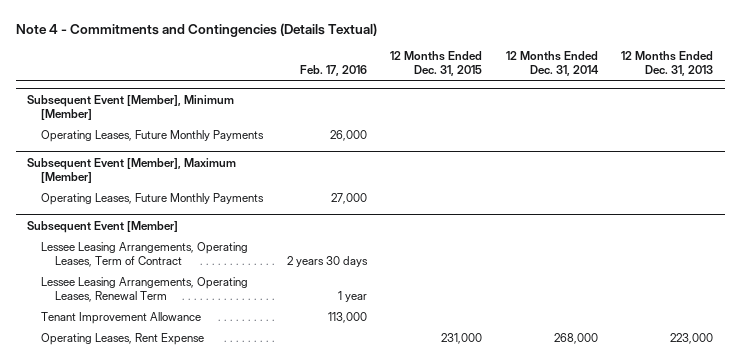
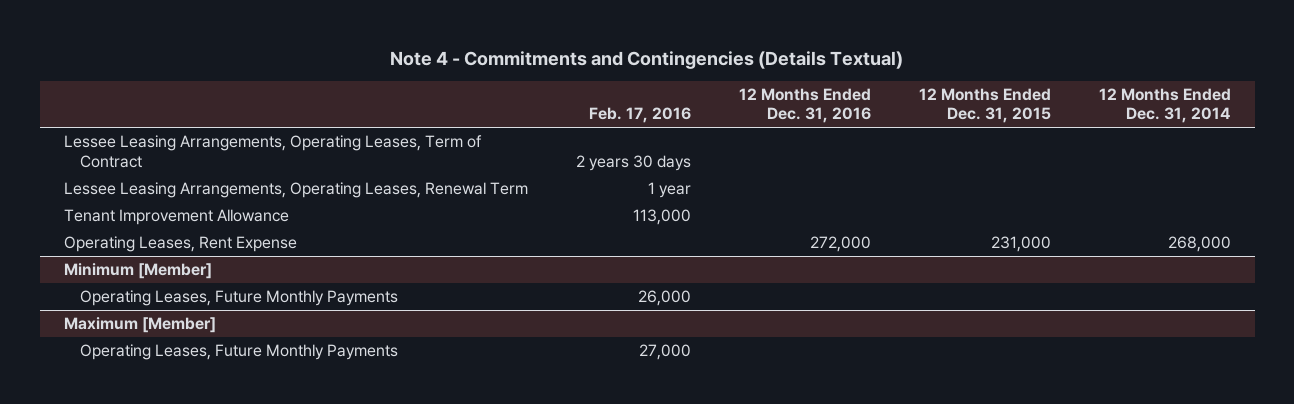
- | Feb. 17, 2016 | 12 Months Ended Dec. 31, 2015 | 12 Months Ended Dec. 31, 2014 | 12 Months Ended Dec. 31, 2013
+ | Feb. 17, 2016 | 12 Months Ended Dec. 31, 2016 | 12 Months Ended Dec. 31, 2015 | 12 Months Ended Dec. 31, 2014
- Subsequent Event [Member], Minimum [Member]
- Operating Leases, Future Monthly Payments | 26,000 | | |
- Subsequent Event [Member], Maximum [Member]
- Operating Leases, Future Monthly Payments | 27,000 | | |
- Subsequent Event [Member]
+ Minimum [Member]
+ Operating Leases, Future Monthly Payments | 26,000 | | |
+ Maximum [Member]
+ Operating Leases, Future Monthly Payments | 27,000 | | |

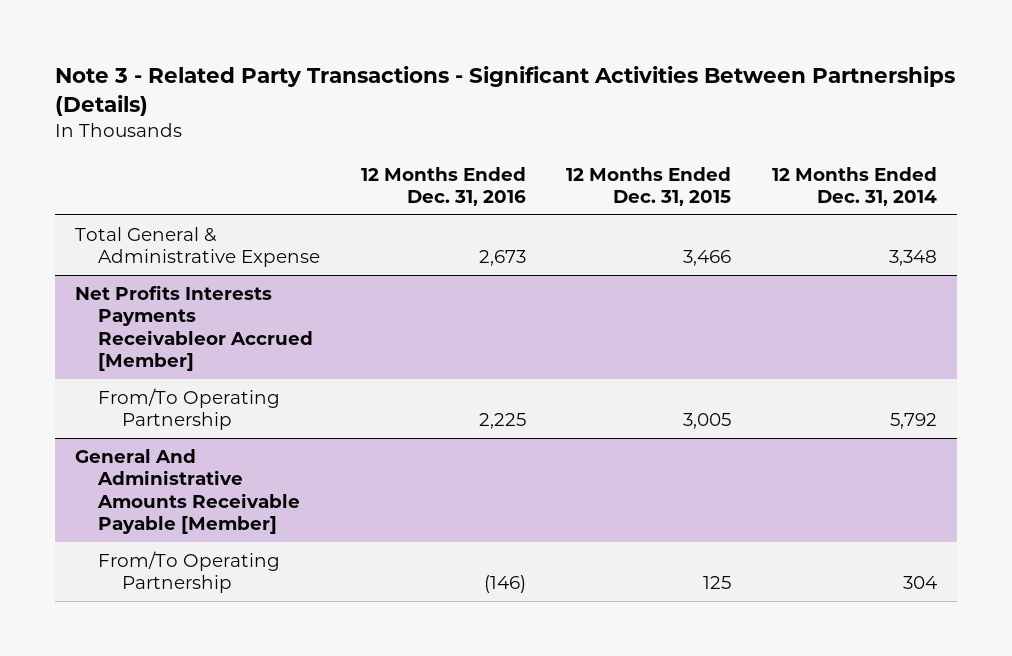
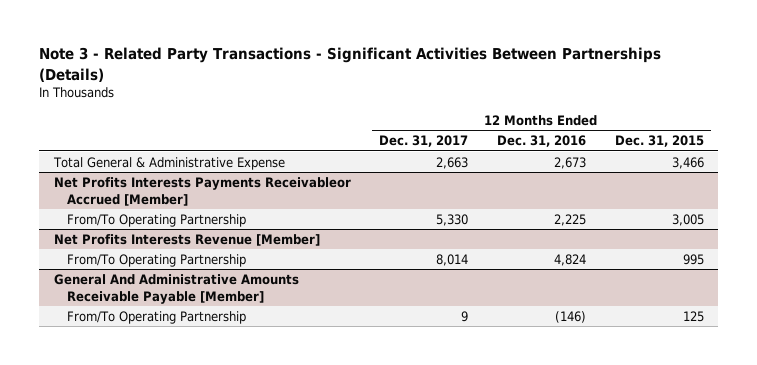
- | 12 Months Ended Dec. 31, 2016 | 12 Months Ended Dec. 31, 2015 | 12 Months Ended Dec. 31, 2014
+ | 12 Months Ended Dec. 31, 2017 | 12 Months Ended Dec. 31, 2016 | 12 Months Ended Dec. 31, 2015
+ Net Profits Interests Revenue [Member]
+ From/To Operating Partnership | 8,014 | 4,824 | 995

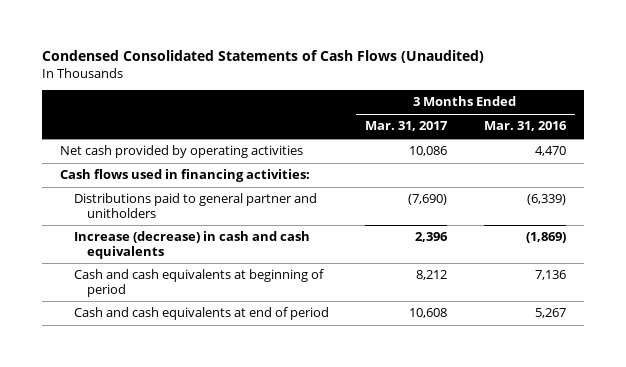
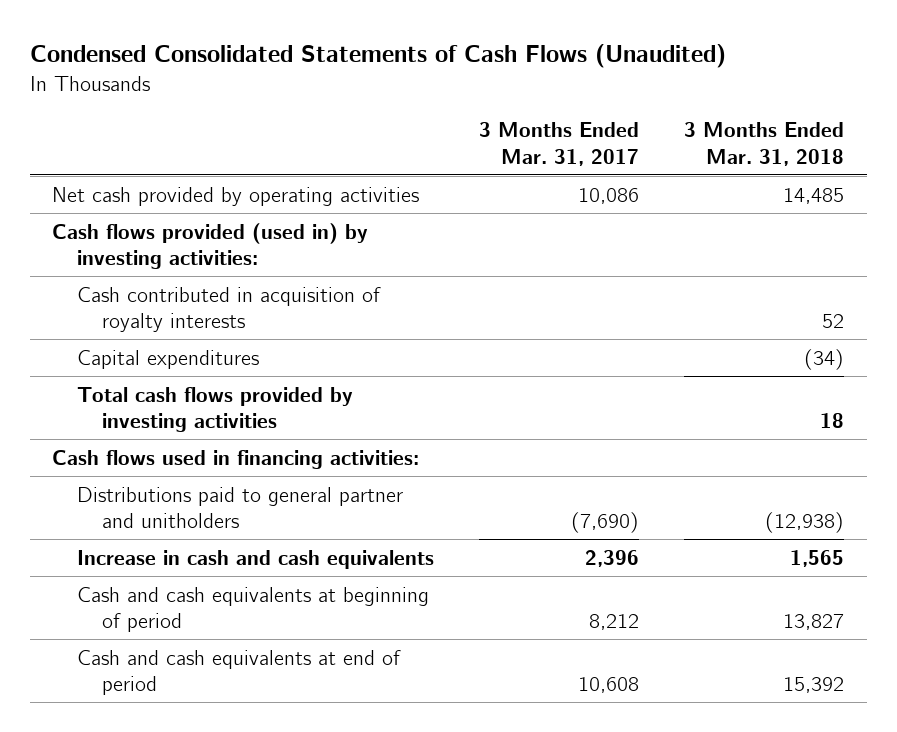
- | 3 Months Ended Mar. 31, 2017 | 3 Months Ended Mar. 31, 2016
+ | 3 Months Ended Mar. 31, 2017 | 3 Months Ended Mar. 31, 2018
+ Cash flows provided (used in) by investing activities:
+ Cash contributed in acquisition of royalty interests | | 52
+ Capital expenditures | | (34)
+ Total cash flows provided by investing activities | | 18
- Increase (decrease) in cash and cash equivalents | 2,396 | (1,869)
+ Increase in cash and cash equivalents | 2,396 | 1,565

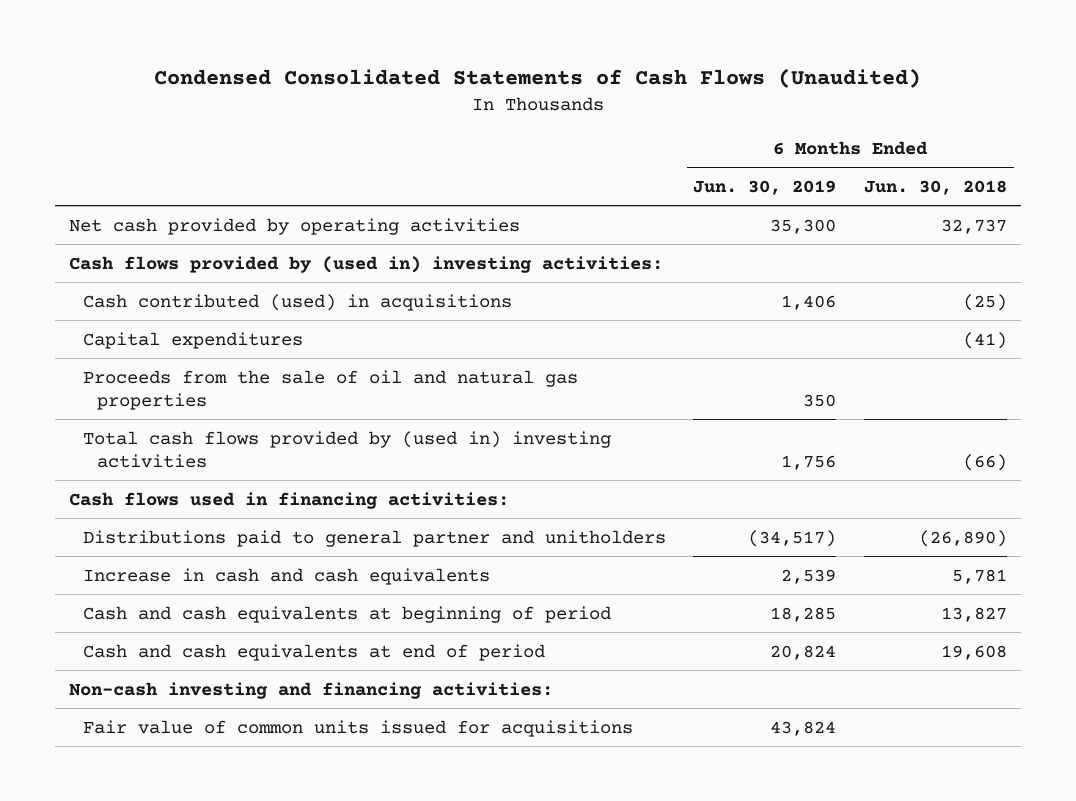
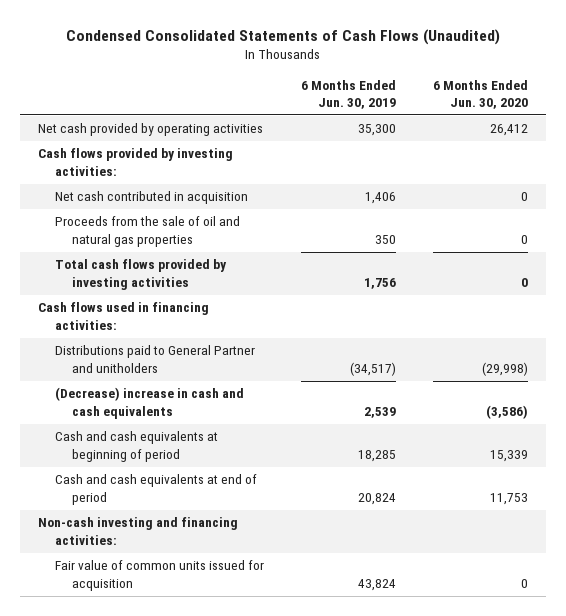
- | 6 Months Ended Jun. 30, 2019 | 6 Months Ended Jun. 30, 2018
+ | 6 Months Ended Jun. 30, 2019 | 6 Months Ended Jun. 30, 2020
- Cash flows provided by (used in) investing activities:
- Cash contributed (used) in acquisitions | 1,406 | (25)
- Capital expenditures | | (41)
+ Cash flows provided by investing activities:
+ Net cash contributed in acquisition | 1,406 | 0
- Total cash flows provided by (used in) investing activities | 1,756 | (66)
+ Total cash flows provided by investing activities | 1,756 | 0
- Distributions paid to general partner and unitholders | (34,517) | (26,890)
- Increase in cash and cash equivalents | 2,539 | 5,781
+ Distributions paid to General Partner and unitholders | (34,517) | (29,998)
+ (Decrease) increase in cash and cash equivalents | 2,539 | (3,586)
- Fair value of common units issued for acquisitions | 43,824 |
+ Fair value of common units issued for acquisition | 43,824 | 0

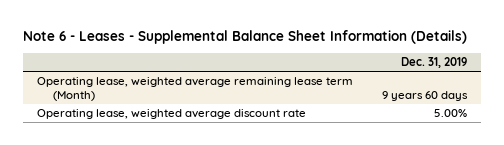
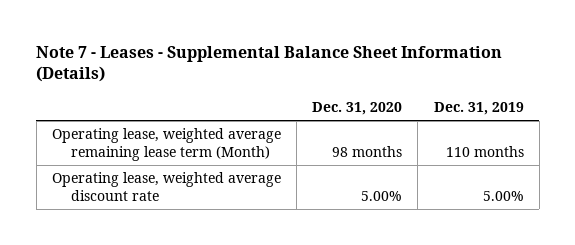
- Note 6 - Leases - Supplemental Balance Sheet Information (Details)
+ Note 7 - Leases - Supplemental Balance Sheet Information (Details)
- | Dec. 31, 2019
+ | Dec. 31, 2020 | Dec. 31, 2019
- Operating lease, weighted average remaining lease term (Month) | 9 years 60 days
+ Operating lease, weighted average remaining lease term (Month) | 98 months | 110 months

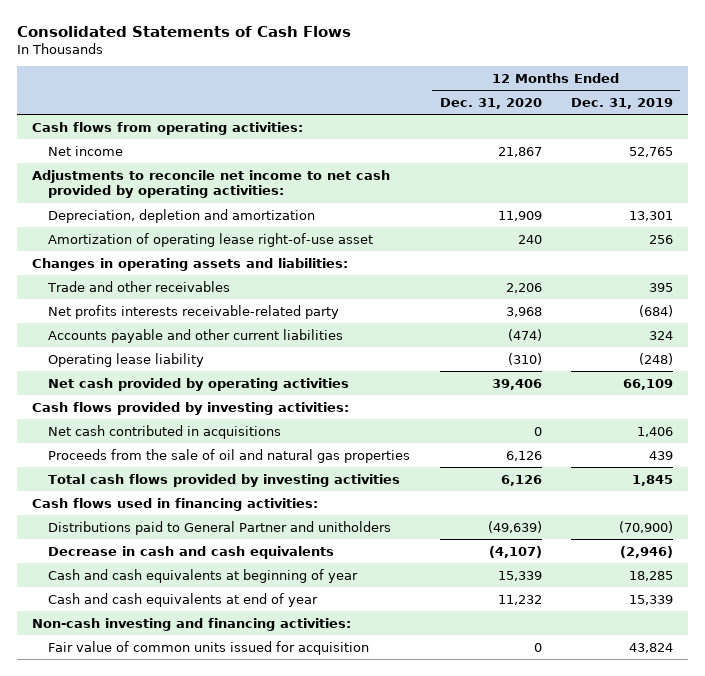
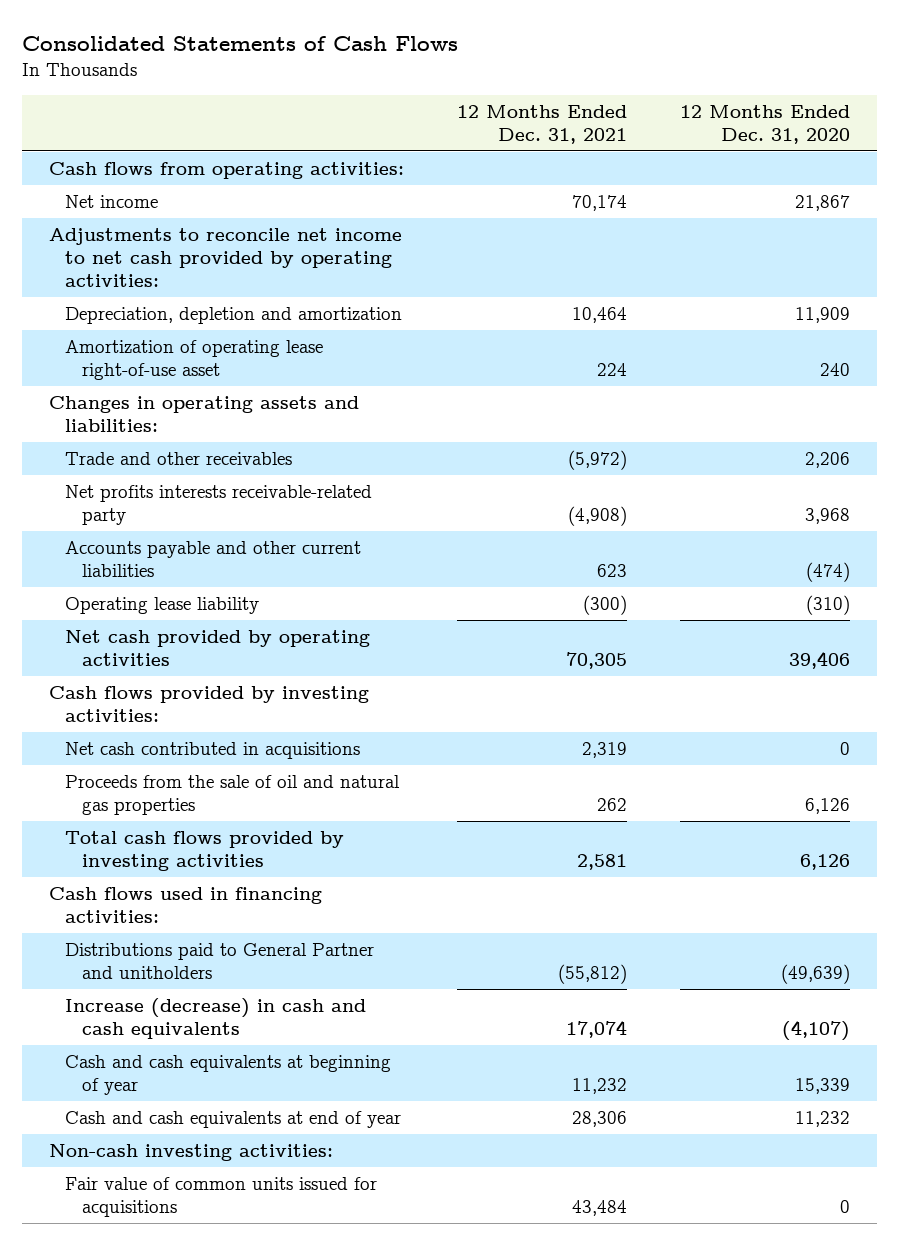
- | 12 Months Ended Dec. 31, 2020 | 12 Months Ended Dec. 31, 2019
+ | 12 Months Ended Dec. 31, 2021 | 12 Months Ended Dec. 31, 2020
- Decrease in cash and cash equivalents | (4,107) | (2,946)
+ Increase (decrease) in cash and cash equivalents | 17,074 | (4,107)
- Non-cash investing and financing activities:
- Fair value of common units issued for acquisition | 0 | 43,824
+ Non-cash investing activities:
+ Fair value of common units issued for acquisitions | 43,484 | 0

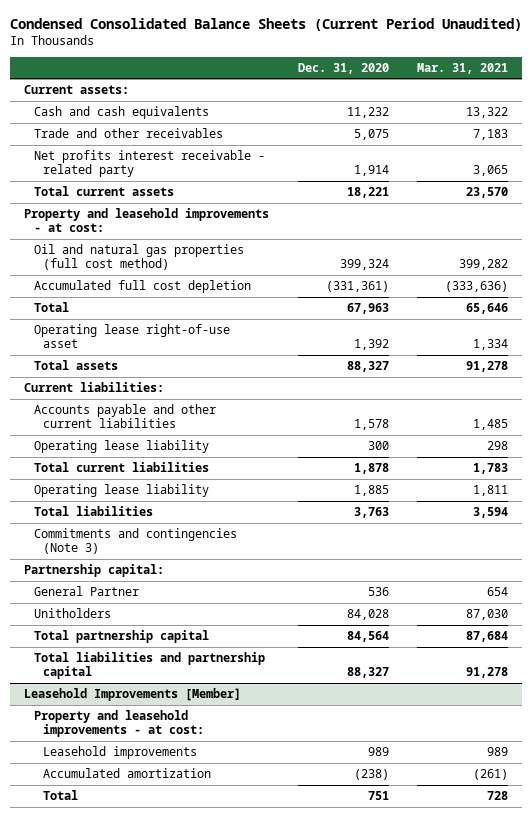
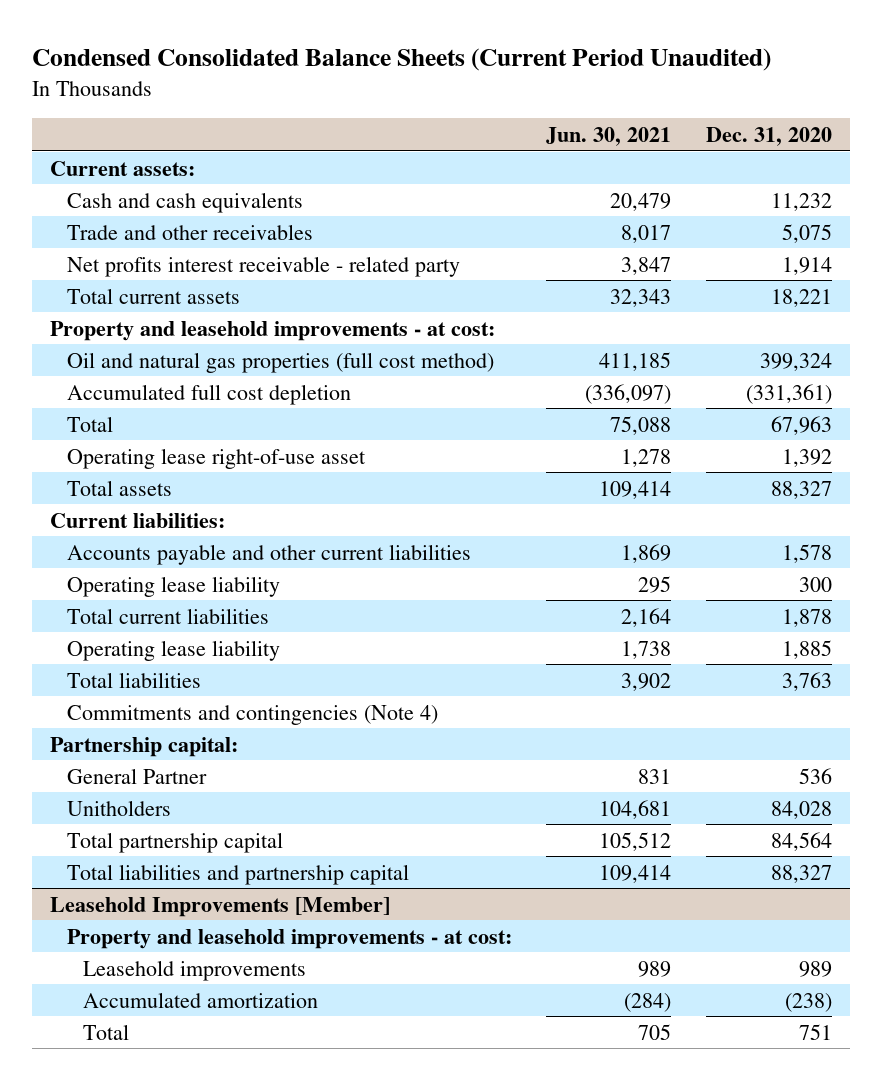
- | Dec. 31, 2020 | Mar. 31, 2021
+ | Jun. 30, 2021 | Dec. 31, 2020
- Commitments and contingencies (Note 3)
+ Commitments and contingencies (Note 4)

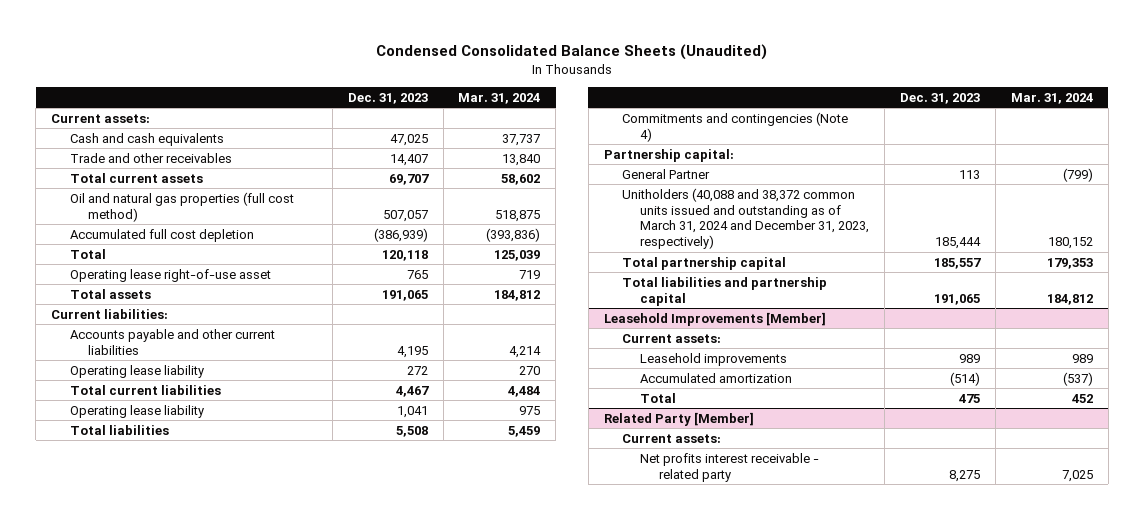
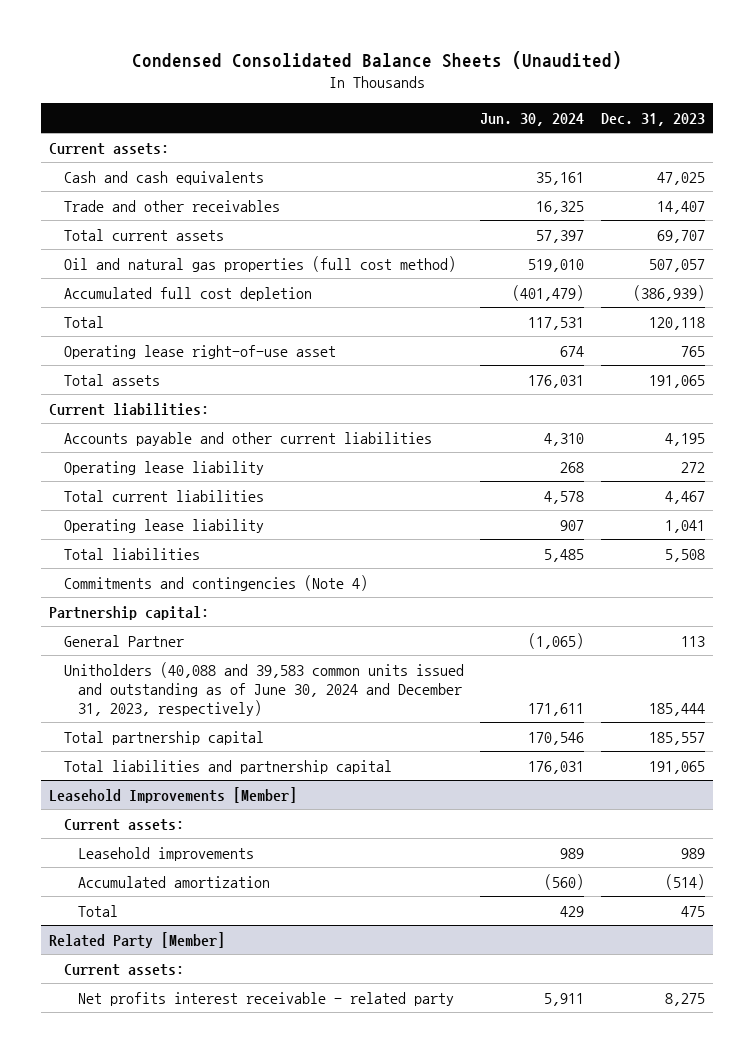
- | Dec. 31, 2023 | Mar. 31, 2024
+ | Jun. 30, 2024 | Dec. 31, 2023
- Unitholders (40,088 and 38,372 common units issued and outstanding as of March 31, 2024 and December 31, 2023, respectively) | 185,444 | 180,152
+ Unitholders (40,088 and 39,583 common units issued and outstanding as of June 30, 2024 and December 31, 2023, respectively) | 171,611 | 185,444

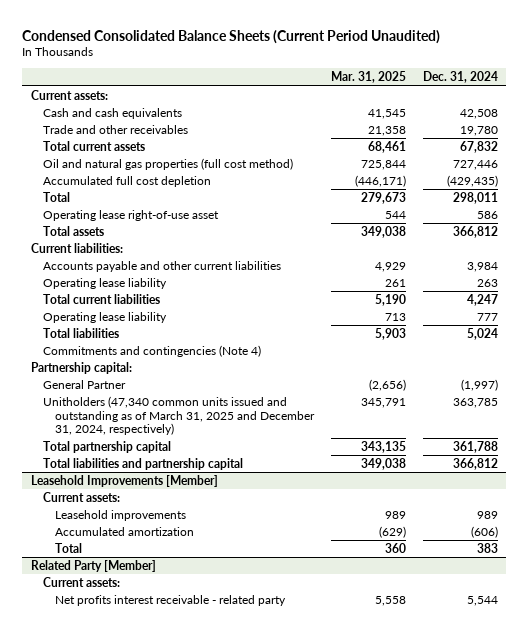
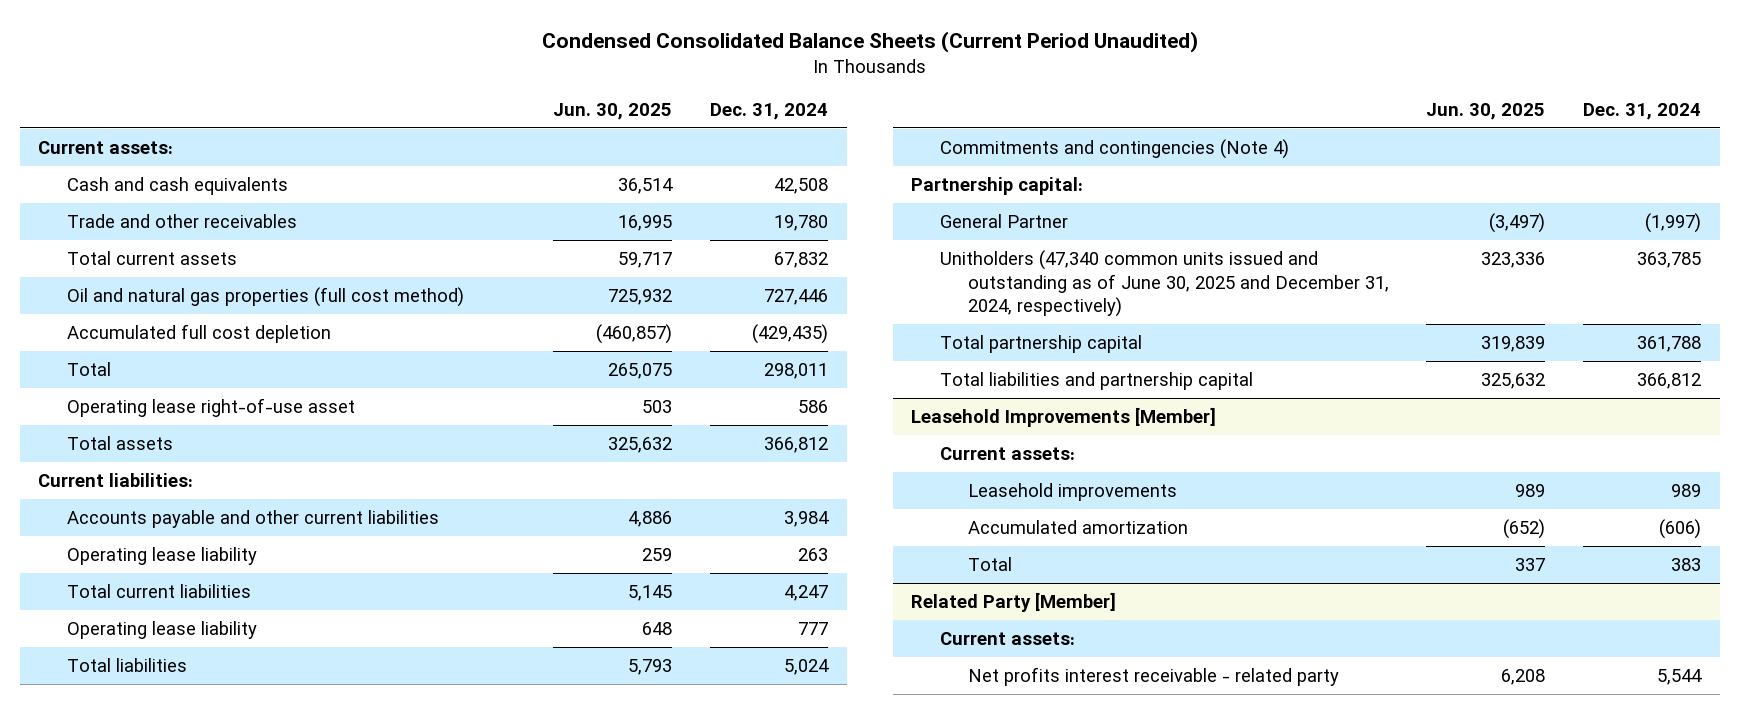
- | Mar. 31, 2025 | Dec. 31, 2024
+ | Jun. 30, 2025 | Dec. 31, 2024
- Unitholders (47,340 common units issued and outstanding as of March 31, 2025 and December 31, 2024, respectively) | 345,791 | 363,785
+ Unitholders (47,340 common units issued and outstanding as of June 30, 2025 and December 31, 2024, respectively) | 323,336 | 363,785

